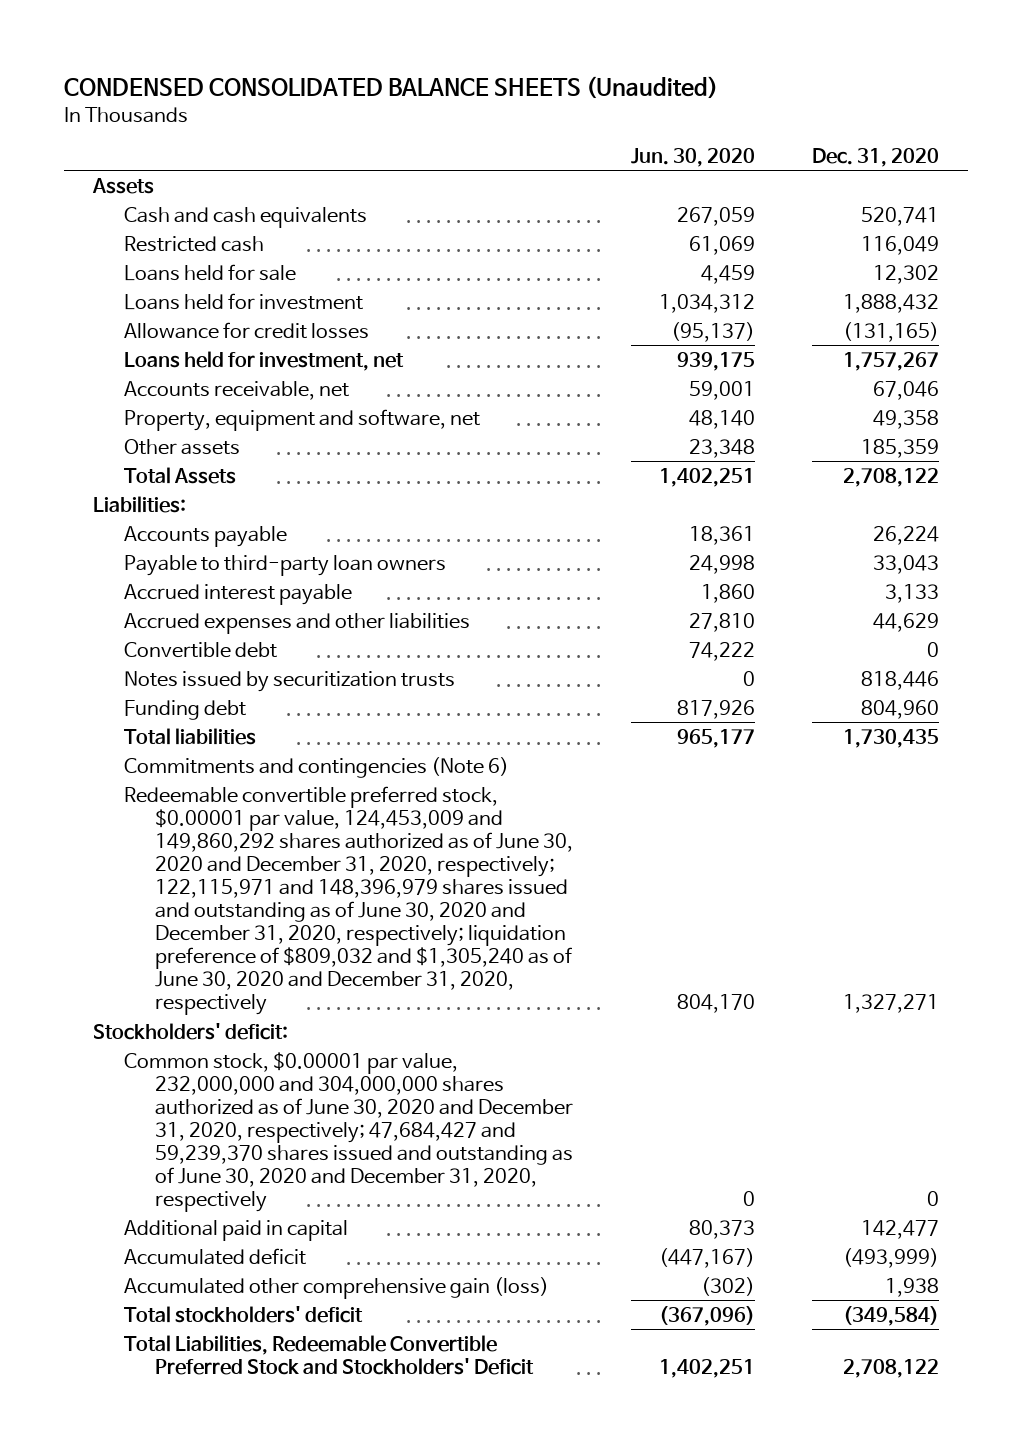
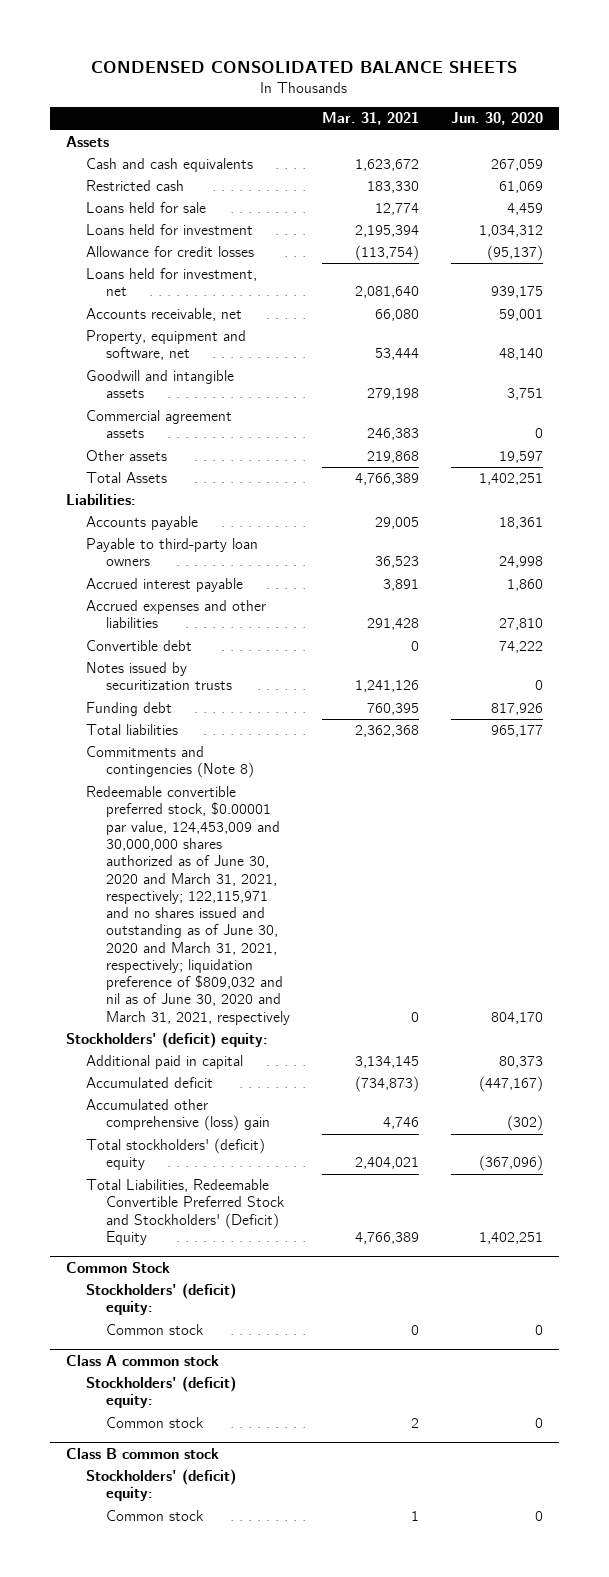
- CONDENSED CONSOLIDATED BALANCE SHEETS (Unaudited)
+ CONDENSED CONSOLIDATED BALANCE SHEETS
- | Jun. 30, 2020 | Dec. 31, 2020
+ | Mar. 31, 2021 | Jun. 30, 2020
- Other assets | 23,348 | 185,359
+ Goodwill and intangible assets | 279,198 | 3,751
+ Commercial agreement assets | 246,383 | 0
+ Other assets | 219,868 | 19,597
- Commitments and contingencies (Note 6)
- Redeemable convertible preferred stock, $0.00001 par value, 124,453,009 and 149,860,292 shares authorized as of June 30, 2020 and December 31, 2020, respectively; 122,115,971 and 148,396,979 shares issued and outstanding as of June 30, 2020 and December 31, 2020, respectively; liquidation preference of $809,032 and $1,305,240 as of June 30, 2020 and December 31, 2020, respectively | 804,170 | 1,327,271
- Stockholders' deficit:
- Common stock, $0.00001 par value, 232,000,000 and 304,000,000 shares authorized as of June 30, 2020 and December 31, 2020, respectively; 47,684,427 and 59,239,370 shares issued and outstanding as of June 30, 2020 and December 31, 2020, respectively | 0 | 0
+ Commitments and contingencies (Note 8)
+ Redeemable convertible preferred stock, $0.00001 par value, 124,453,009 and 30,000,000 shares authorized as of June 30, 2020 and March 31, 2021, respectively; 122,115,971 and no shares issued and outstanding as of June 30, 2020 and March 31, 2021, respectively; liquidation preference of $809,032 and nil as of June 30, 2020 and March 31, 2021, respectively | 0 | 804,170
+ Stockholders' (deficit) equity:
- Accumulated other comprehensive gain (loss) | (302) | 1,938
- Total stockholders' deficit | (367,096) | (349,584)
- Total Liabilities, Redeemable Convertible Preferred Stock and Stockholders' Deficit | 1,402,251 | 2,708,122
+ Accumulated other comprehensive (loss) gain | 4,746 | (302)
+ Total stockholders' (deficit) equity | 2,404,021 | (367,096)
+ Total Liabilities, Redeemable Convertible Preferred Stock and Stockholders' (Deficit) Equity | 4,766,389 | 1,402,251
+ Common Stock
+ Stockholders' (deficit) equity:
+ Common stock | 0 | 0
+ Class A common stock
+ Stockholders' (deficit) equity:
+ Common stock | 2 | 0
+ Class B common stock
+ Stockholders' (deficit) equity:
+ Common stock | 1 | 0

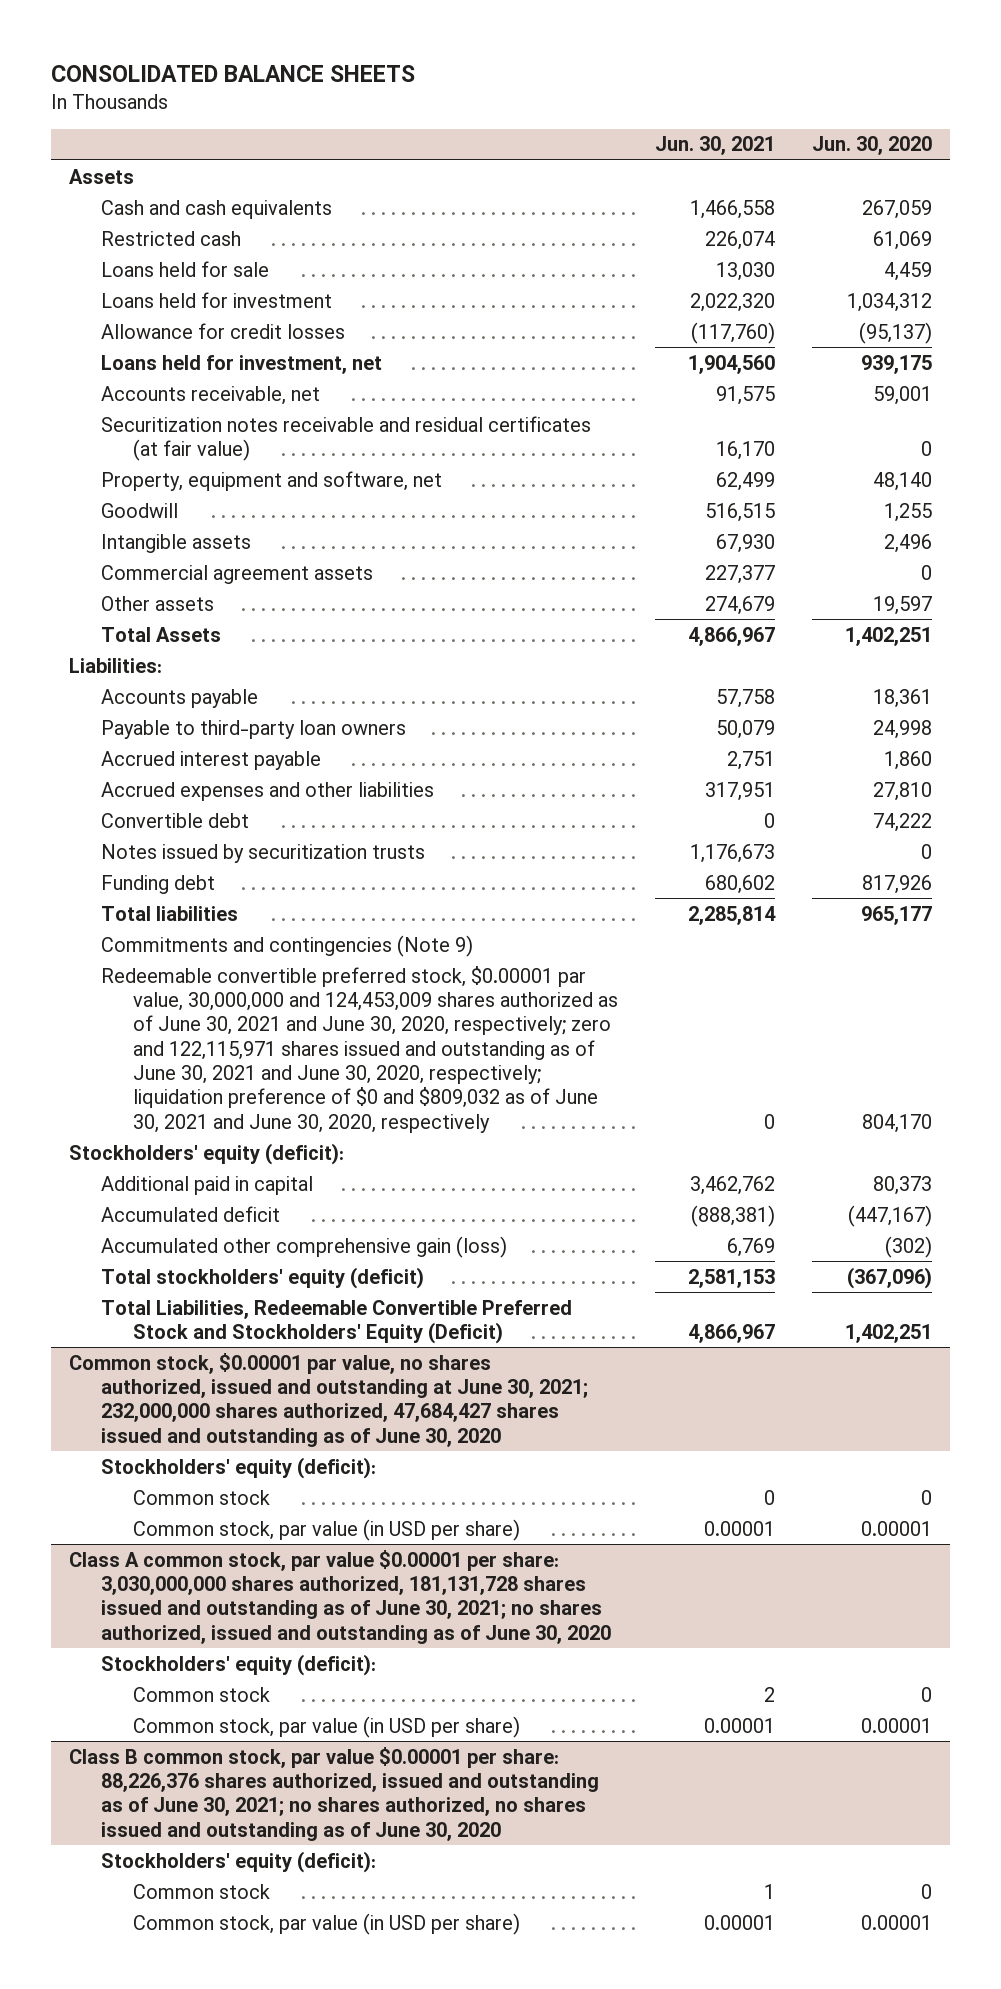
- CONDENSED CONSOLIDATED BALANCE SHEETS
+ CONSOLIDATED BALANCE SHEETS
- | Mar. 31, 2021 | Jun. 30, 2020
+ | Jun. 30, 2021 | Jun. 30, 2020
+ Securitization notes receivable and residual certificates (at fair value) | 16,170 | 0
- Goodwill and intangible assets | 279,198 | 3,751
+ Goodwill | 516,515 | 1,255
+ Intangible assets | 67,930 | 2,496
- Commitments and contingencies (Note 8)
- Redeemable convertible preferred stock, $0.00001 par value, 124,453,009 and 30,000,000 shares authorized as of June 30, 2020 and March 31, 2021, respectively; 122,115,971 and no shares issued and outstanding as of June 30, 2020 and March 31, 2021, respectively; liquidation preference of $809,032 and nil as of June 30, 2020 and March 31, 2021, respectively | 0 | 804,170
- Stockholders' (deficit) equity:
+ Commitments and contingencies (Note 9)
+ Redeemable convertible preferred stock, $0.00001 par value, 30,000,000 and 124,453,009 shares authorized as of June 30, 2021 and June 30, 2020, respectively; zero and 122,115,971 shares issued and outstanding as of June 30, 2021 and June 30, 2020, respectively; liquidation preference of $0 and $809,032 as of June 30, 2021 and June 30, 2020, respectively | 0 | 804,170
+ Stockholders' equity (deficit):
- Accumulated other comprehensive (loss) gain | 4,746 | (302)
- Total stockholders' (deficit) equity | 2,404,021 | (367,096)
- Total Liabilities, Redeemable Convertible Preferred Stock and Stockholders' (Deficit) Equity | 4,766,389 | 1,402,251
- Common Stock
- Stockholders' (deficit) equity:
+ Accumulated other comprehensive gain (loss) | 6,769 | (302)
+ Total stockholders' equity (deficit) | 2,581,153 | (367,096)
+ Total Liabilities, Redeemable Convertible Preferred Stock and Stockholders' Equity (Deficit) | 4,866,967 | 1,402,251
+ Common stock, $0.00001 par value, no shares authorized, issued and outstanding at June 30, 2021; 232,000,000 shares authorized, 47,684,427 shares issued and outstanding as of June 30, 2020
+ Stockholders' equity (deficit):
- Class A common stock
- Stockholders' (deficit) equity:
+ Common stock, par value (in USD per share) | 0.00001 | 0.00001
+ Class A common stock, par value $0.00001 per share: 3,030,000,000 shares authorized, 181,131,728 shares issued and outstanding as of June 30, 2021; no shares authorized, issued and outstanding as of June 30, 2020
+ Stockholders' equity (deficit):
- Class B common stock
- Stockholders' (deficit) equity:
+ Common stock, par value (in USD per share) | 0.00001 | 0.00001
+ Class B common stock, par value $0.00001 per share: 88,226,376 shares authorized, issued and outstanding as of June 30, 2021; no shares authorized, no shares issued and outstanding as of June 30, 2020
+ Stockholders' equity (deficit):
+ Common stock, par value (in USD per share) | 0.00001 | 0.00001

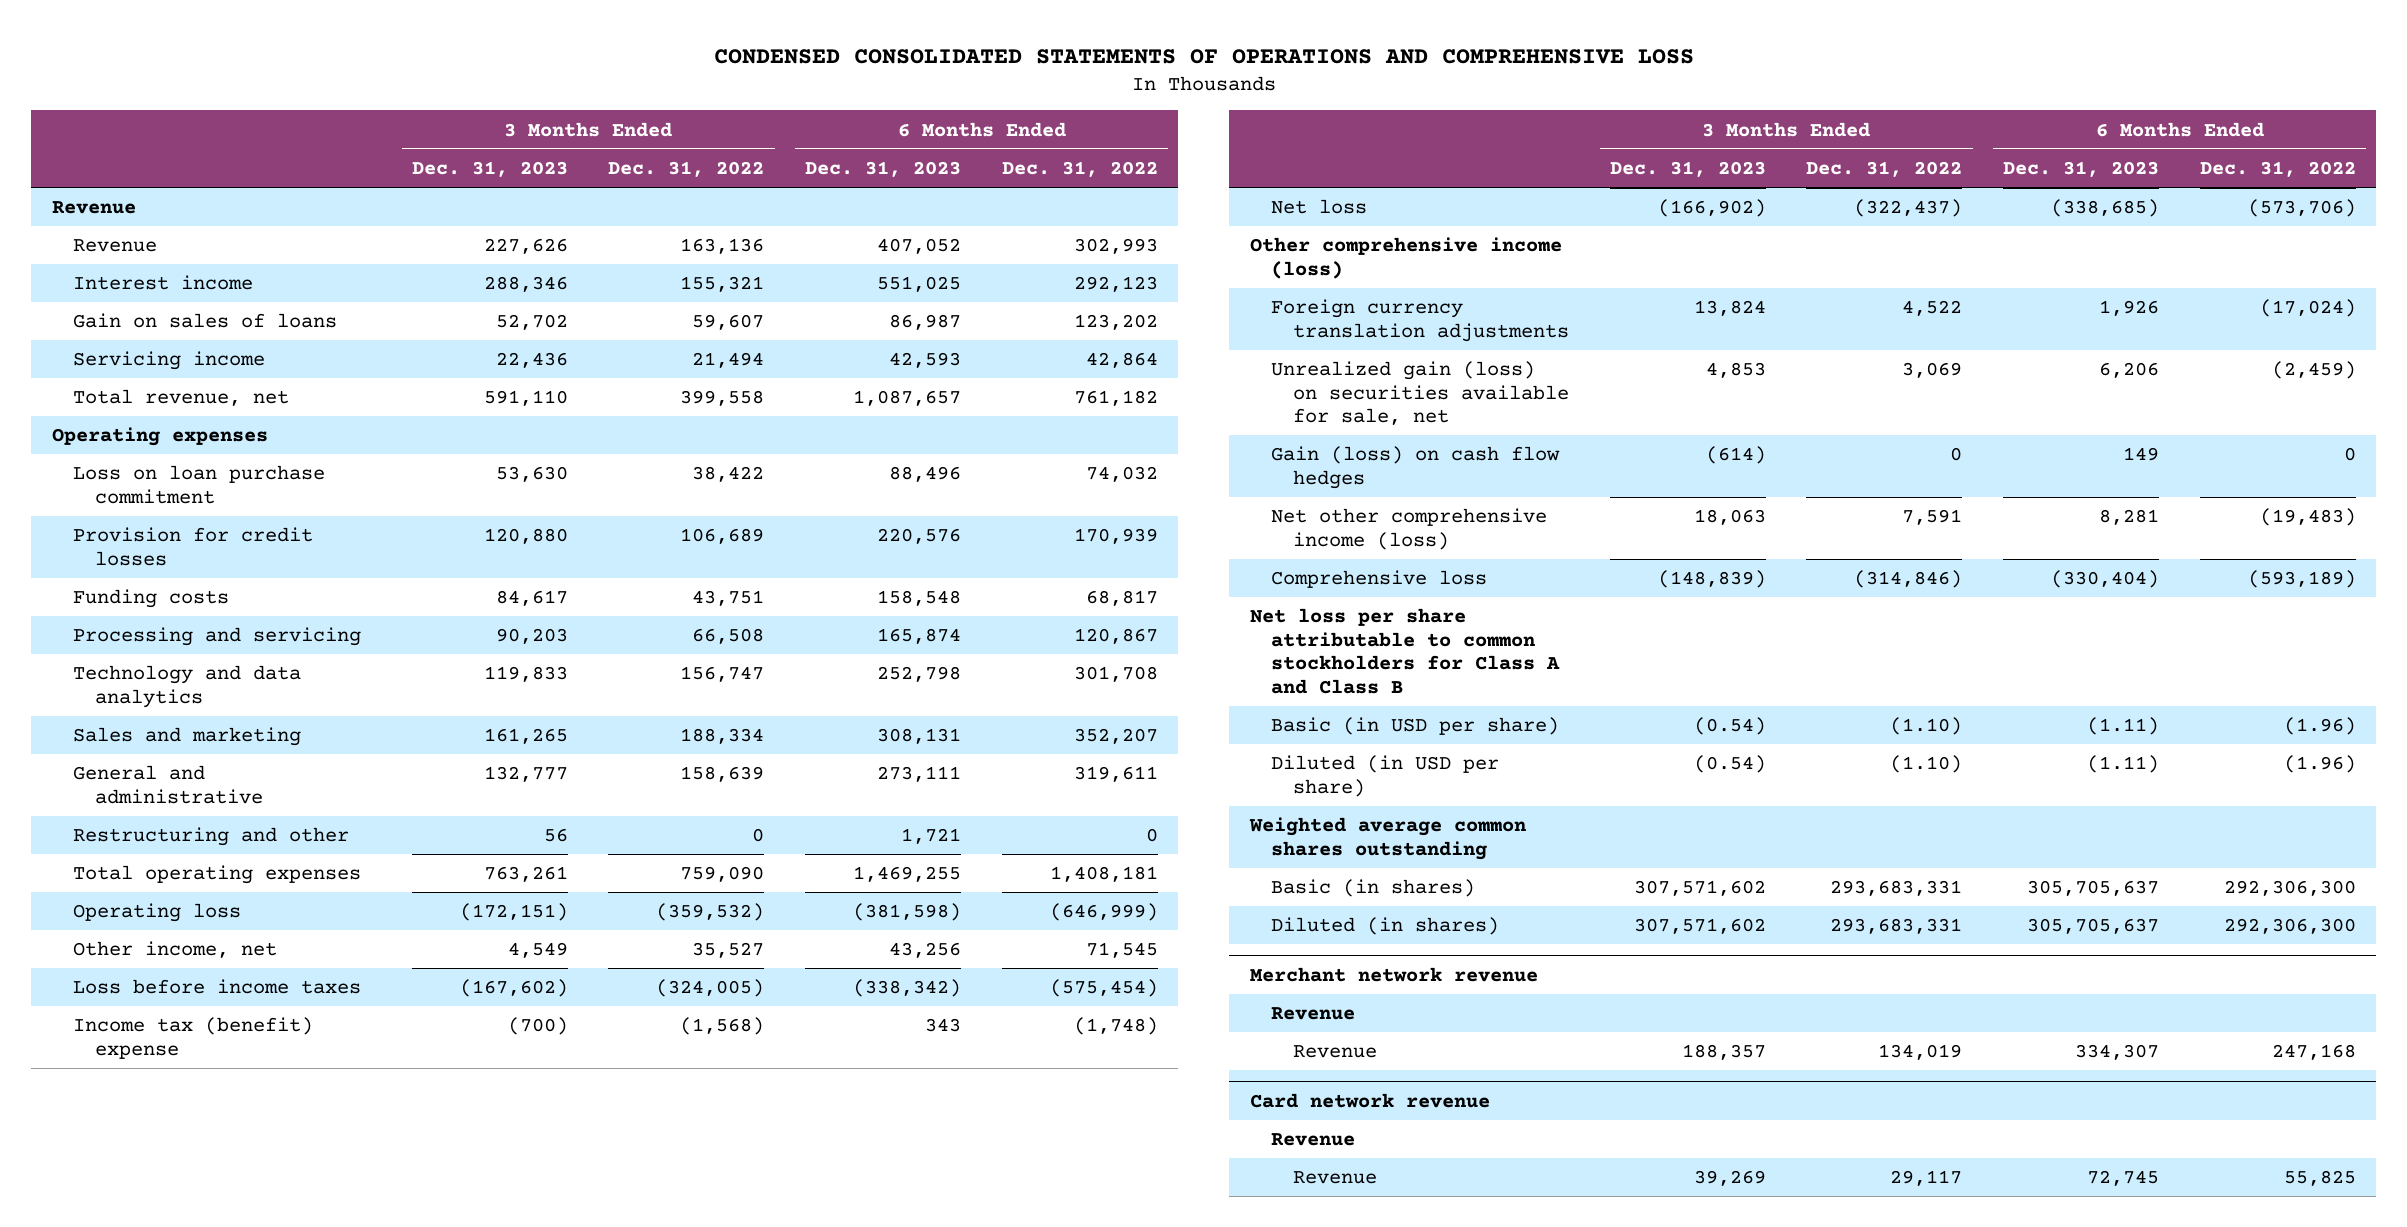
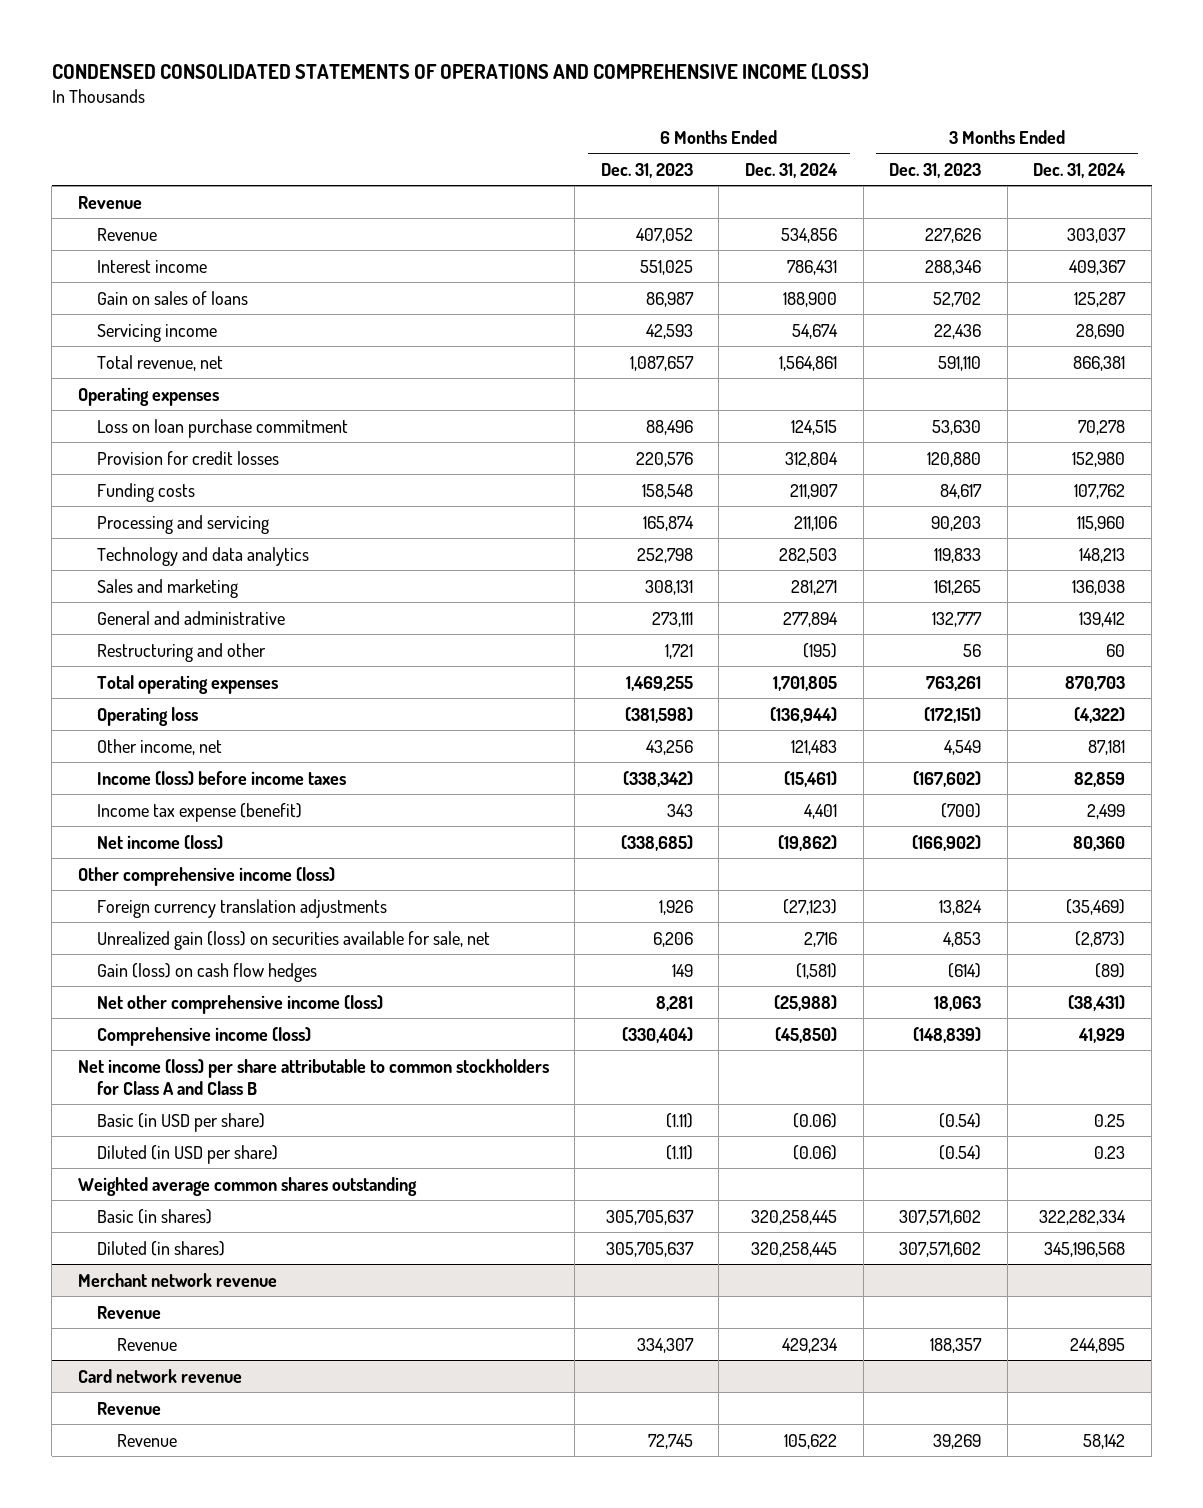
- CONDENSED CONSOLIDATED STATEMENTS OF OPERATIONS AND COMPREHENSIVE LOSS
+ CONDENSED CONSOLIDATED STATEMENTS OF OPERATIONS AND COMPREHENSIVE INCOME (LOSS)
- | 3 Months Ended Dec. 31, 2023 | 3 Months Ended Dec. 31, 2022 | 6 Months Ended Dec. 31, 2023 | 6 Months Ended Dec. 31, 2022
+ | 6 Months Ended Dec. 31, 2023 | 6 Months Ended Dec. 31, 2024 | 3 Months Ended Dec. 31, 2023 | 3 Months Ended Dec. 31, 2024
- Loss before income taxes | (167,602) | (324,005) | (338,342) | (575,454)
- Income tax (benefit) expense | (700) | (1,568) | 343 | (1,748)
- Net loss | (166,902) | (322,437) | (338,685) | (573,706)
+ Income (loss) before income taxes | (338,342) | (15,461) | (167,602) | 82,859
+ Income tax expense (benefit) | 343 | 4,401 | (700) | 2,499
+ Net income (loss) | (338,685) | (19,862) | (166,902) | 80,360
- Comprehensive loss | (148,839) | (314,846) | (330,404) | (593,189)
- Net loss per share attributable to common stockholders for Class A and Class B
+ Comprehensive income (loss) | (330,404) | (45,850) | (148,839) | 41,929
+ Net income (loss) per share attributable to common stockholders for Class A and Class B

